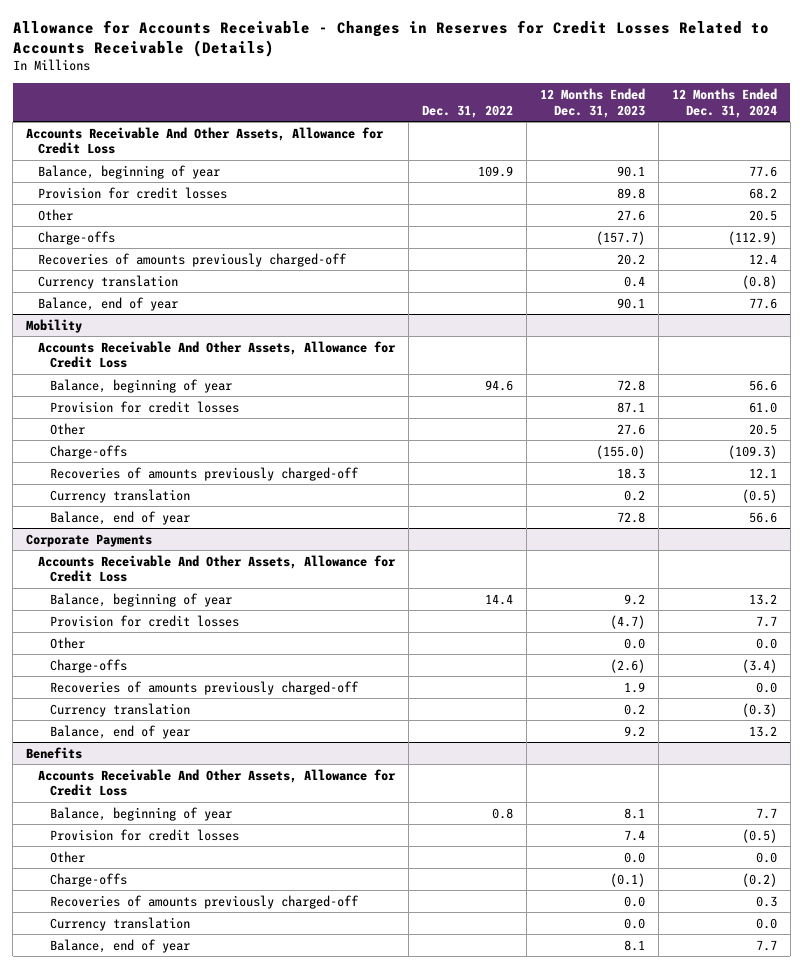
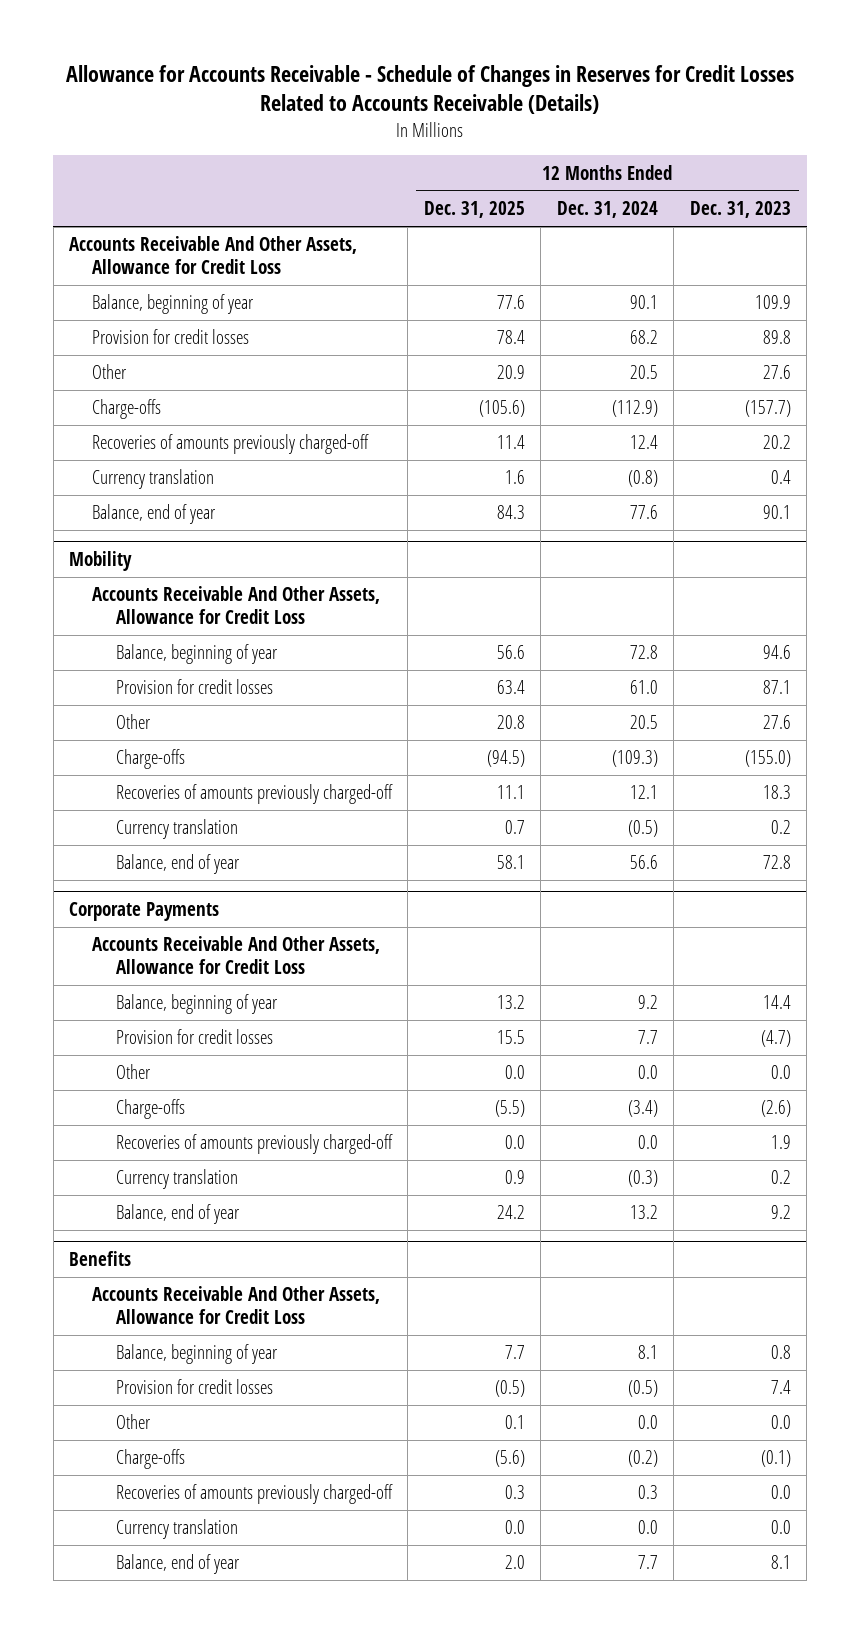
- Allowance for Accounts Receivable - Changes in Reserves for Credit Losses Related to Accounts Receivable (Details)
+ Allowance for Accounts Receivable - Schedule of Changes in Reserves for Credit Losses Related to Accounts Receivable (Details)
- | Dec. 31, 2022 | 12 Months Ended Dec. 31, 2023 | 12 Months Ended Dec. 31, 2024
+ | 12 Months Ended Dec. 31, 2025 | 12 Months Ended Dec. 31, 2024 | 12 Months Ended Dec. 31, 2023
- Balance, beginning of year | 109.9 | 90.1 | 77.6
+ Balance, beginning of year | 77.6 | 90.1 | 109.9
@ Mobility
- Balance, beginning of year | 94.6 | 72.8 | 56.6
+ Balance, beginning of year | 56.6 | 72.8 | 94.6
@ Corporate Payments
- Balance, beginning of year | 14.4 | 9.2 | 13.2
+ Balance, beginning of year | 13.2 | 9.2 | 14.4
@ Benefits
- Balance, beginning of year | 0.8 | 8.1 | 7.7
+ Balance, beginning of year | 7.7 | 8.1 | 0.8

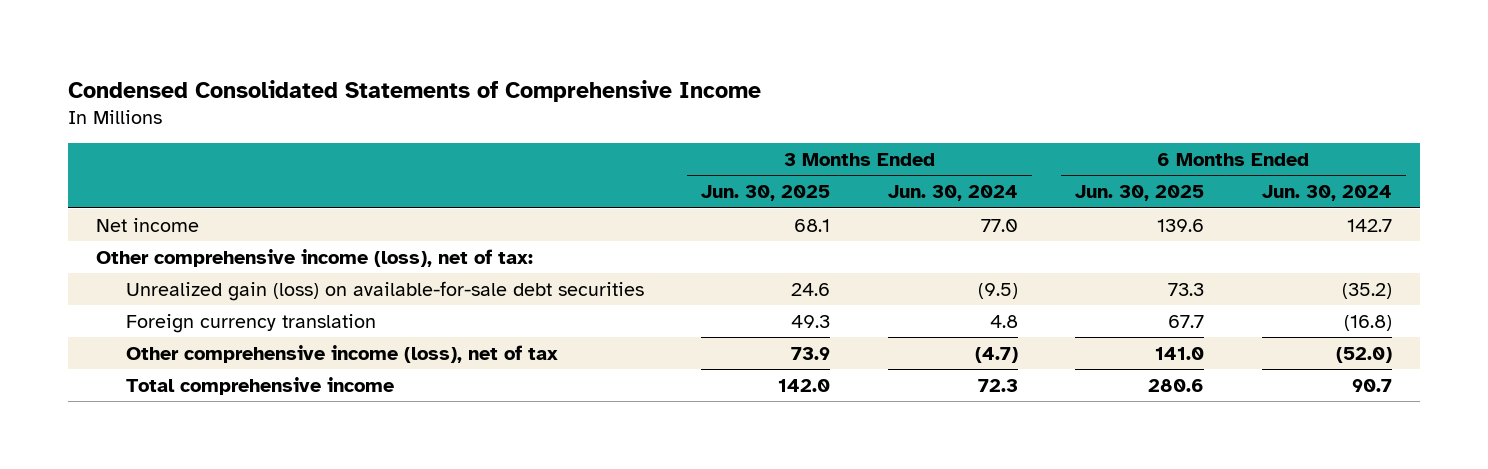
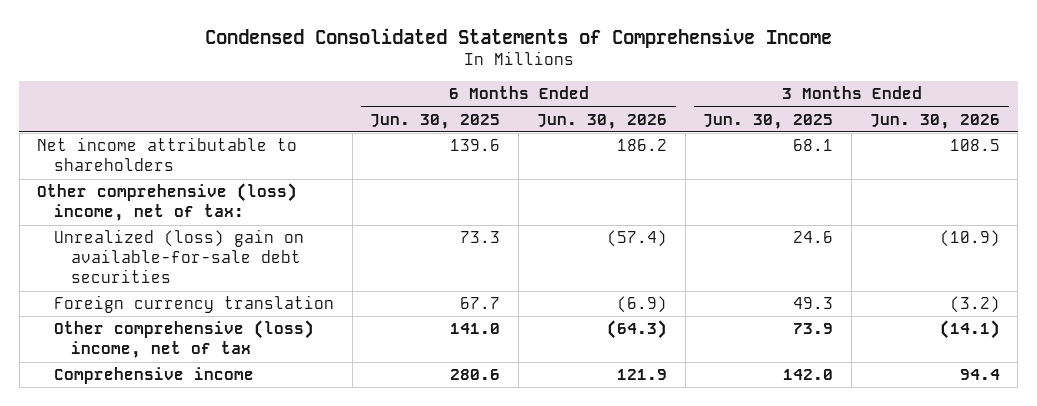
- | 3 Months Ended Jun. 30, 2025 | 3 Months Ended Jun. 30, 2024 | 6 Months Ended Jun. 30, 2025 | 6 Months Ended Jun. 30, 2024
+ | 6 Months Ended Jun. 30, 2025 | 6 Months Ended Jun. 30, 2026 | 3 Months Ended Jun. 30, 2025 | 3 Months Ended Jun. 30, 2026
- Net income | 68.1 | 77.0 | 139.6 | 142.7
- Other comprehensive income (loss), net of tax:
- Unrealized gain (loss) on available-for-sale debt securities | 24.6 | (9.5) | 73.3 | (35.2)
+ Net income attributable to shareholders | 139.6 | 186.2 | 68.1 | 108.5
+ Other comprehensive (loss) income, net of tax:
+ Unrealized (loss) gain on available-for-sale debt securities | 73.3 | (57.4) | 24.6 | (10.9)
- Other comprehensive income (loss), net of tax | 73.9 | (4.7) | 141.0 | (52.0)
- Total comprehensive income | 142.0 | 72.3 | 280.6 | 90.7
+ Other comprehensive (loss) income, net of tax | 141.0 | (64.3) | 73.9 | (14.1)
+ Comprehensive income | 280.6 | 121.9 | 142.0 | 94.4

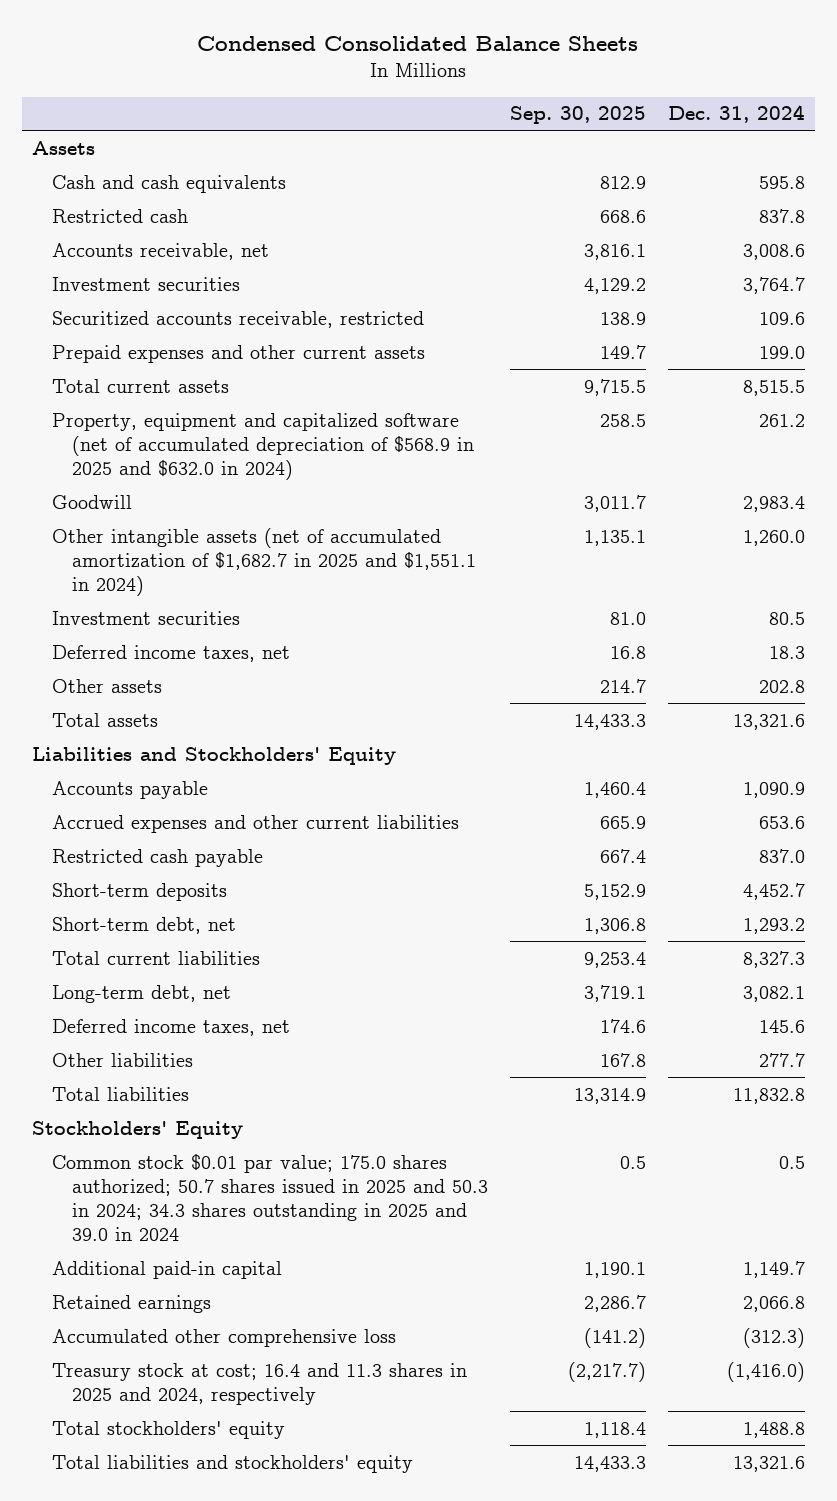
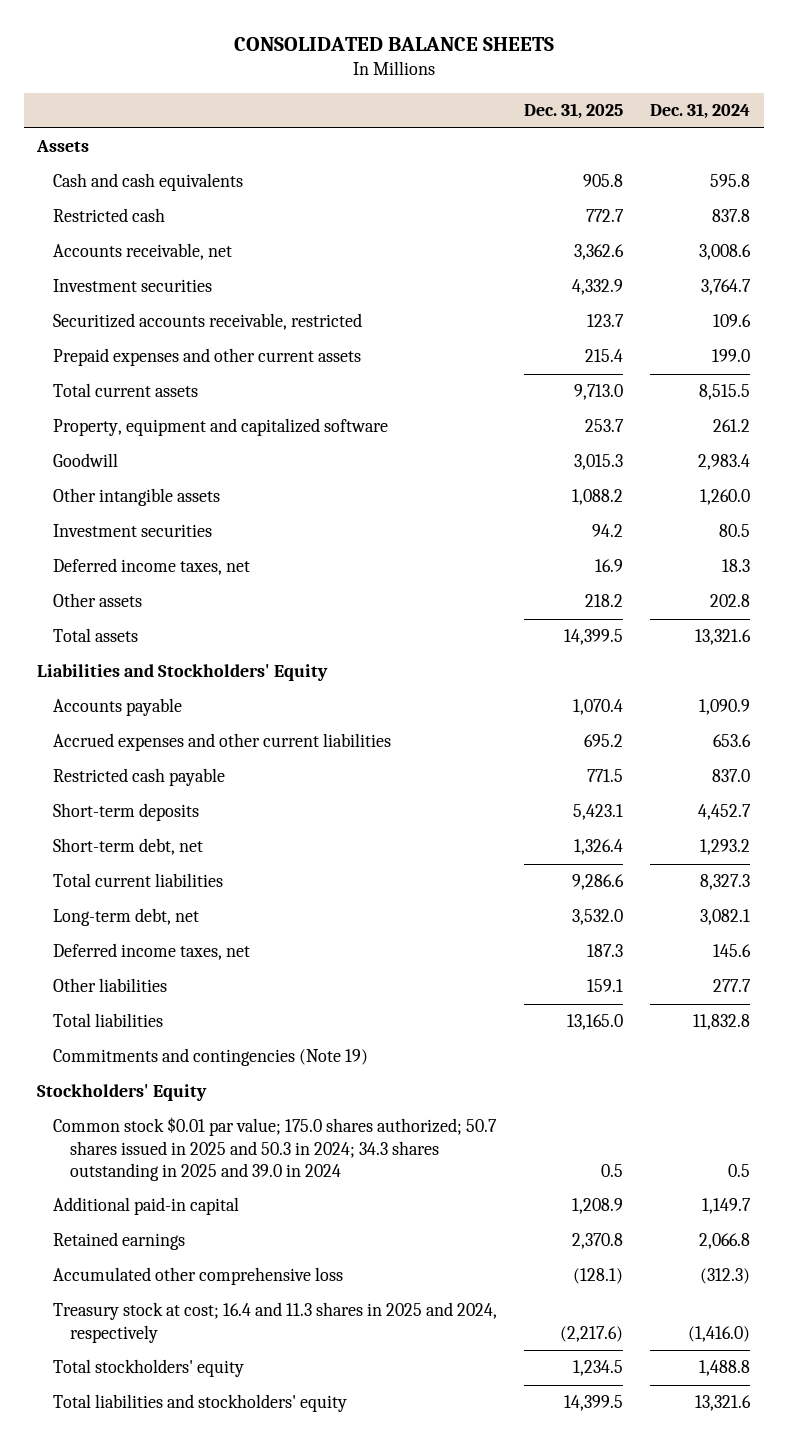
- Condensed Consolidated Balance Sheets
+ CONSOLIDATED BALANCE SHEETS
- | Sep. 30, 2025 | Dec. 31, 2024
+ | Dec. 31, 2025 | Dec. 31, 2024
- Property, equipment and capitalized software (net of accumulated depreciation of $568.9 in 2025 and $632.0 in 2024) | 258.5 | 261.2
+ Property, equipment and capitalized software | 253.7 | 261.2
- Other intangible assets (net of accumulated amortization of $1,682.7 in 2025 and $1,551.1 in 2024) | 1,135.1 | 1,260.0
+ Other intangible assets | 1,088.2 | 1,260.0
+ Commitments and contingencies (Note 19)

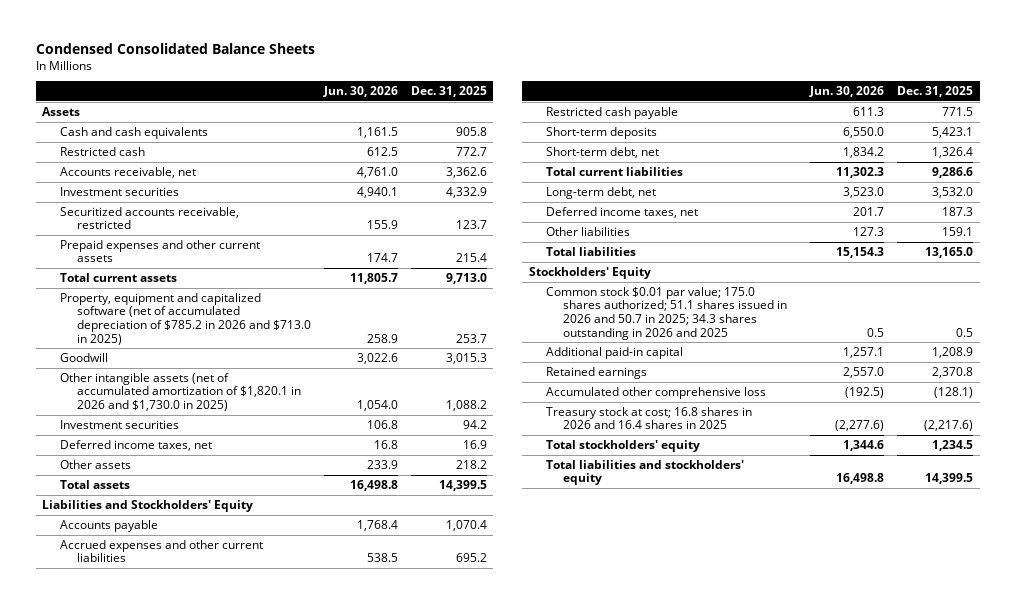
- CONSOLIDATED BALANCE SHEETS
+ Condensed Consolidated Balance Sheets
- | Dec. 31, 2025 | Dec. 31, 2024
+ | Jun. 30, 2026 | Dec. 31, 2025
- Property, equipment and capitalized software | 253.7 | 261.2
+ Property, equipment and capitalized software (net of accumulated depreciation of $785.2 in 2026 and $713.0 in 2025) | 258.9 | 253.7
- Other intangible assets | 1,088.2 | 1,260.0
+ Other intangible assets (net of accumulated amortization of $1,820.1 in 2026 and $1,730.0 in 2025) | 1,054.0 | 1,088.2
- Commitments and contingencies (Note 19)
- Common stock $0.01 par value; 175.0 shares authorized; 50.7 shares issued in 2025 and 50.3 in 2024; 34.3 shares outstanding in 2025 and 39.0 in 2024 | 0.5 | 0.5
+ Common stock $0.01 par value; 175.0 shares authorized; 51.1 shares issued in 2026 and 50.7 in 2025; 34.3 shares outstanding in 2026 and 2025 | 0.5 | 0.5
- Treasury stock at cost; 16.4 and 11.3 shares in 2025 and 2024, respectively | (2,217.6) | (1,416.0)
+ Treasury stock at cost; 16.8 shares in 2026 and 16.4 shares in 2025 | (2,277.6) | (2,217.6)

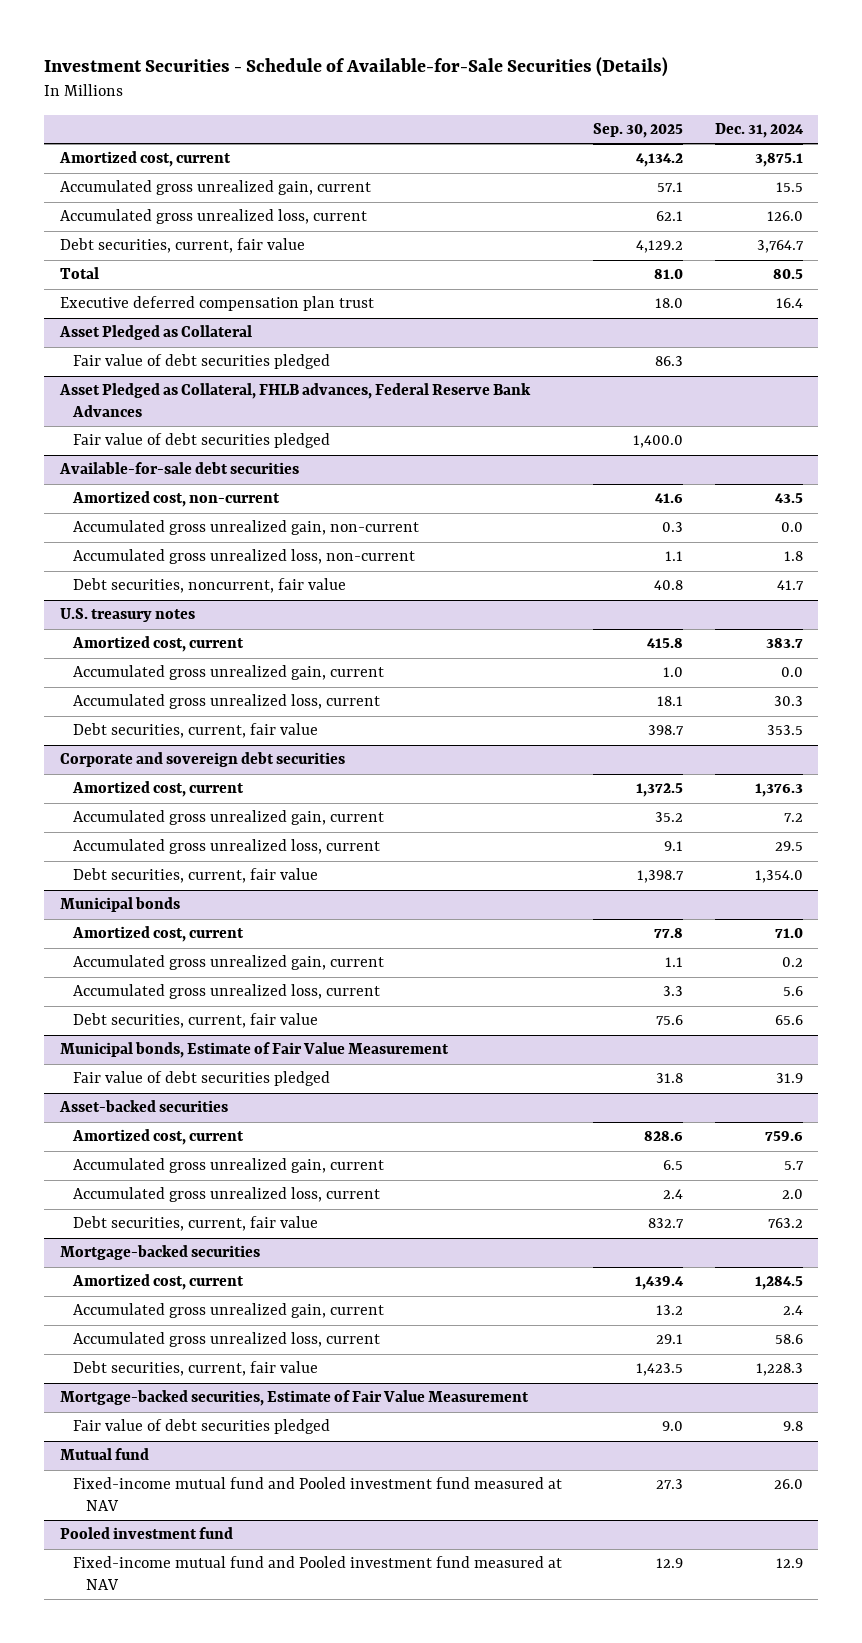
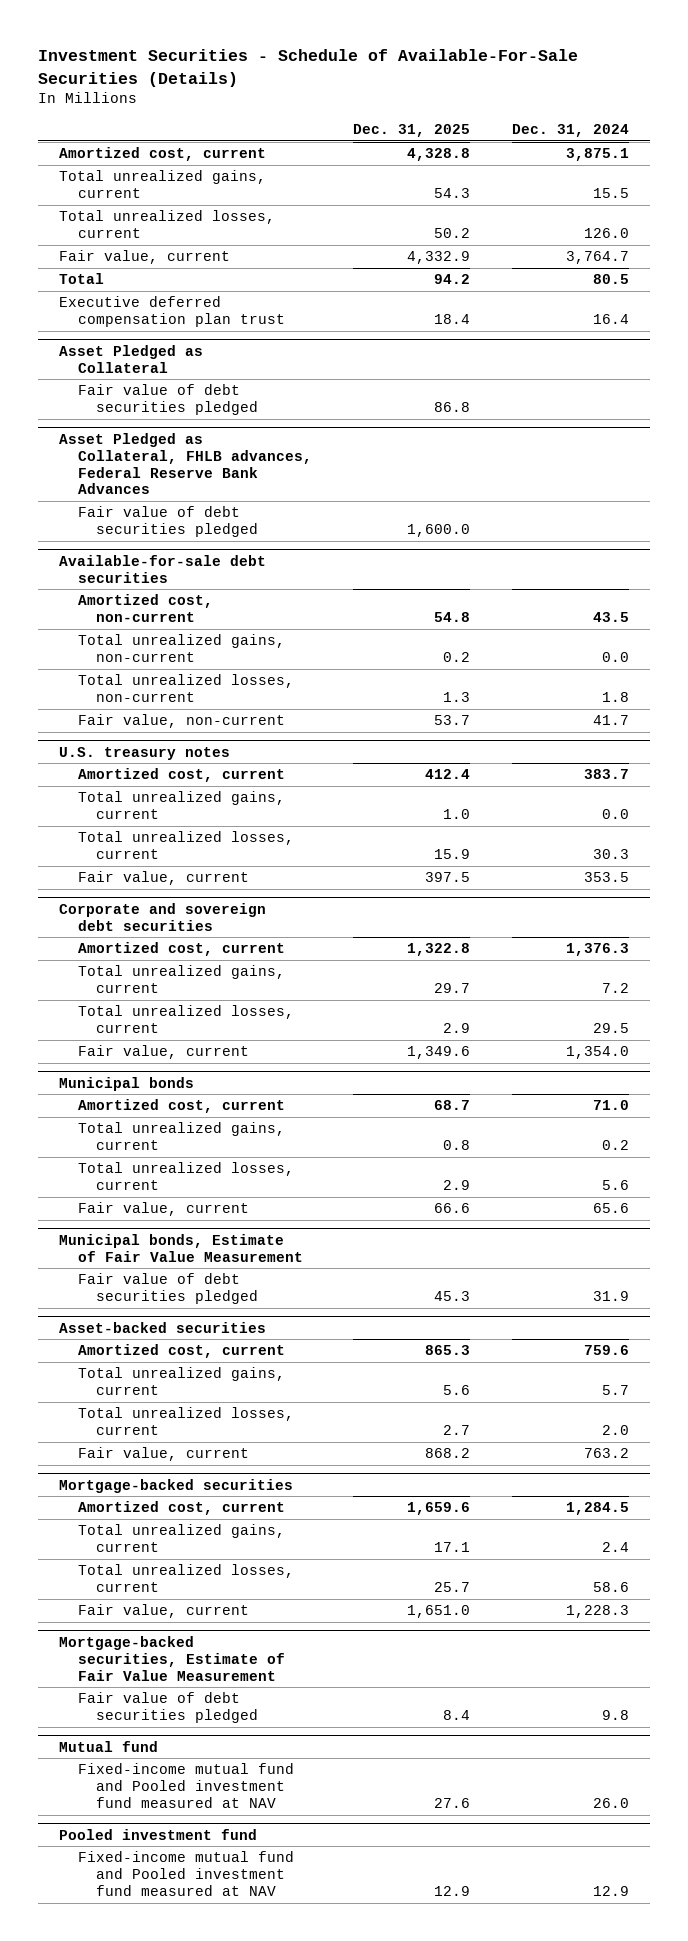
- Investment Securities - Schedule of Available-for-Sale Securities (Details)
+ Investment Securities - Schedule of Available-For-Sale Securities (Details)
- | Sep. 30, 2025 | Dec. 31, 2024
+ | Dec. 31, 2025 | Dec. 31, 2024
- Accumulated gross unrealized gain, current | 57.1 | 15.5
- Accumulated gross unrealized loss, current | 62.1 | 126.0
- Debt securities, current, fair value | 4,129.2 | 3,764.7
+ Total unrealized gains, current | 54.3 | 15.5
+ Total unrealized losses, current | 50.2 | 126.0
+ Fair value, current | 4,332.9 | 3,764.7
@ Available-for-sale debt securities
- Accumulated gross unrealized gain, non-current | 0.3 | 0.0
- Accumulated gross unrealized loss, non-current | 1.1 | 1.8
- Debt securities, noncurrent, fair value | 40.8 | 41.7
+ Total unrealized gains, non-current | 0.2 | 0.0
+ Total unrealized losses, non-current | 1.3 | 1.8
+ Fair value, non-current | 53.7 | 41.7
@ U.S. treasury notes
- Accumulated gross unrealized gain, current | 1.0 | 0.0
- Accumulated gross unrealized loss, current | 18.1 | 30.3
- Debt securities, current, fair value | 398.7 | 353.5
+ Total unrealized gains, current | 1.0 | 0.0
+ Total unrealized losses, current | 15.9 | 30.3
+ Fair value, current | 397.5 | 353.5
@ Corporate and sovereign debt securities
- Accumulated gross unrealized gain, current | 35.2 | 7.2
- Accumulated gross unrealized loss, current | 9.1 | 29.5
- Debt securities, current, fair value | 1,398.7 | 1,354.0
+ Total unrealized gains, current | 29.7 | 7.2
+ Total unrealized losses, current | 2.9 | 29.5
+ Fair value, current | 1,349.6 | 1,354.0
@ Municipal bonds
- Accumulated gross unrealized gain, current | 1.1 | 0.2
- Accumulated gross unrealized loss, current | 3.3 | 5.6
- Debt securities, current, fair value | 75.6 | 65.6
+ Total unrealized gains, current | 0.8 | 0.2
+ Total unrealized losses, current | 2.9 | 5.6
+ Fair value, current | 66.6 | 65.6
@ Asset-backed securities
- Accumulated gross unrealized gain, current | 6.5 | 5.7
- Accumulated gross unrealized loss, current | 2.4 | 2.0
- Debt securities, current, fair value | 832.7 | 763.2
+ Total unrealized gains, current | 5.6 | 5.7
+ Total unrealized losses, current | 2.7 | 2.0
+ Fair value, current | 868.2 | 763.2
@ Mortgage-backed securities
- Accumulated gross unrealized gain, current | 13.2 | 2.4
- Accumulated gross unrealized loss, current | 29.1 | 58.6
- Debt securities, current, fair value | 1,423.5 | 1,228.3
+ Total unrealized gains, current | 17.1 | 2.4
+ Total unrealized losses, current | 25.7 | 58.6
+ Fair value, current | 1,651.0 | 1,228.3

